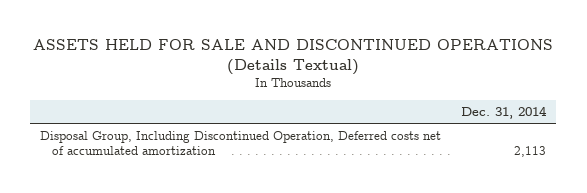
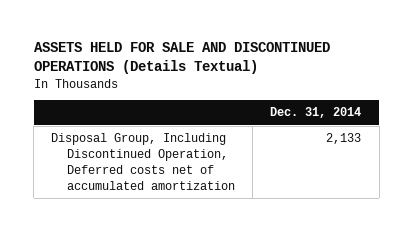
- Disposal Group, Including Discontinued Operation, Deferred costs net of accumulated amortization | 2,113
+ Disposal Group, Including Discontinued Operation, Deferred costs net of accumulated amortization | 2,133

